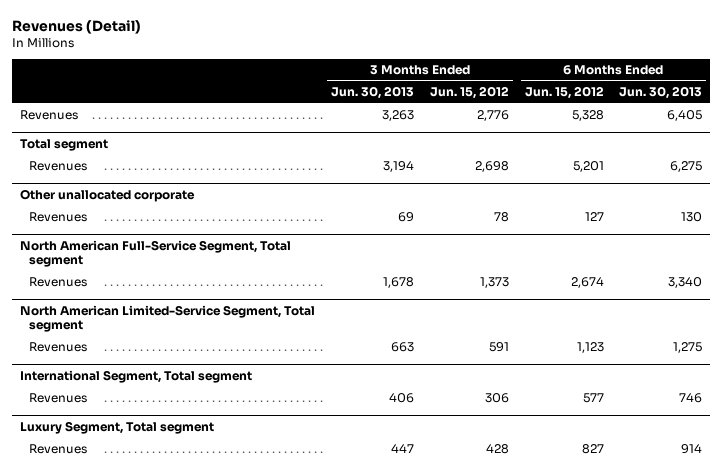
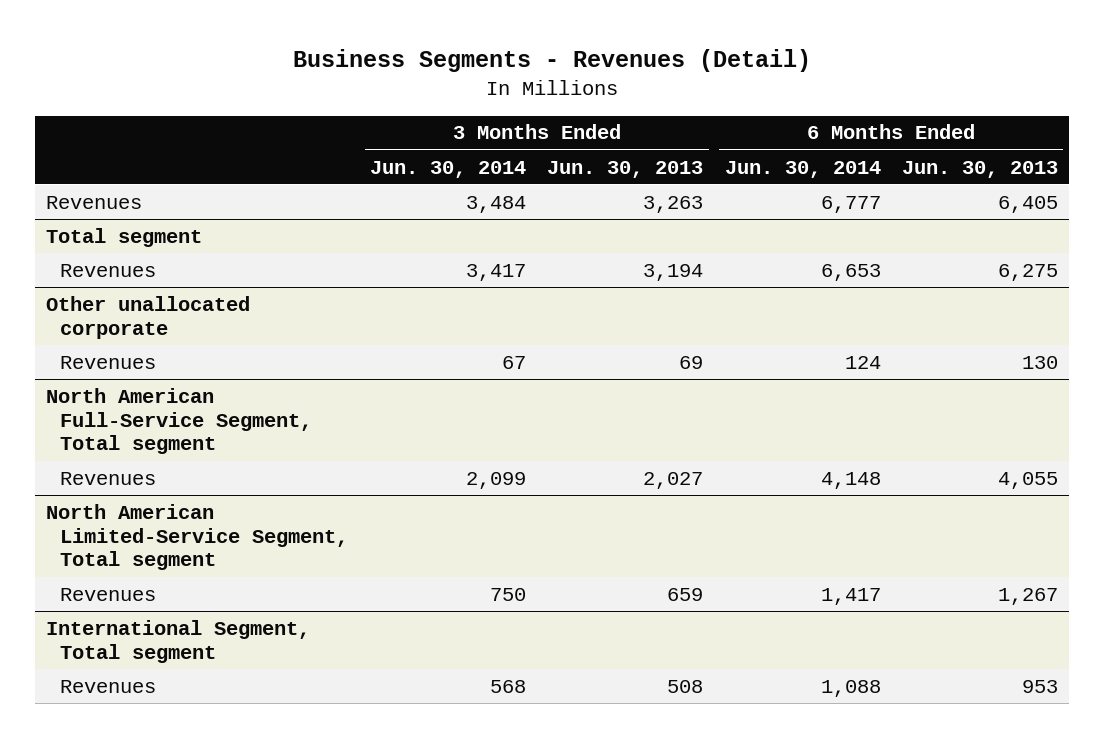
- Revenues (Detail)
+ Business Segments - Revenues (Detail)
- | 3 Months Ended Jun. 30, 2013 | 3 Months Ended Jun. 15, 2012 | 6 Months Ended Jun. 15, 2012 | 6 Months Ended Jun. 30, 2013
+ | 3 Months Ended Jun. 30, 2014 | 3 Months Ended Jun. 30, 2013 | 6 Months Ended Jun. 30, 2014 | 6 Months Ended Jun. 30, 2013
@ North American Full-Service Segment, Total segment
- Revenues | 1,678 | 1,373 | 2,674 | 3,340
+ Revenues | 2,099 | 2,027 | 4,148 | 4,055
@ North American Limited-Service Segment, Total segment
- Revenues | 663 | 591 | 1,123 | 1,275
+ Revenues | 750 | 659 | 1,417 | 1,267
@ International Segment, Total segment
- Revenues | 406 | 306 | 577 | 746
- Luxury Segment, Total segment
- Revenues | 447 | 428 | 827 | 914
@ International Segment, Total segment
+ Revenues | 568 | 508 | 1,088 | 953

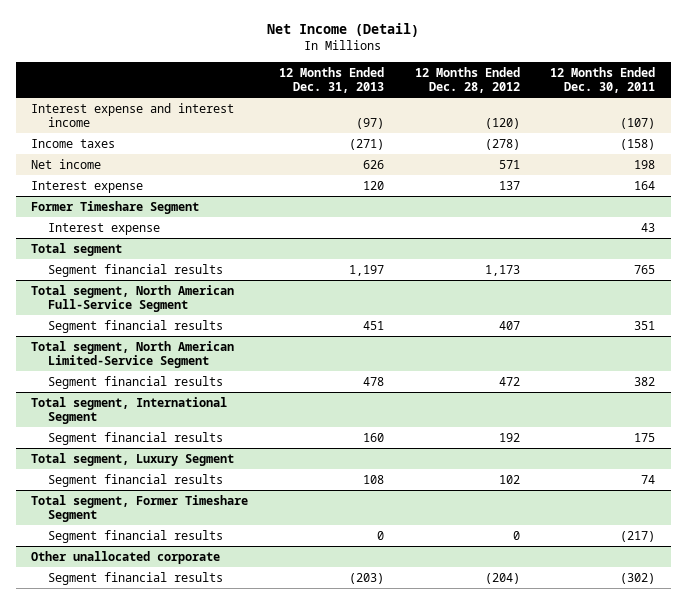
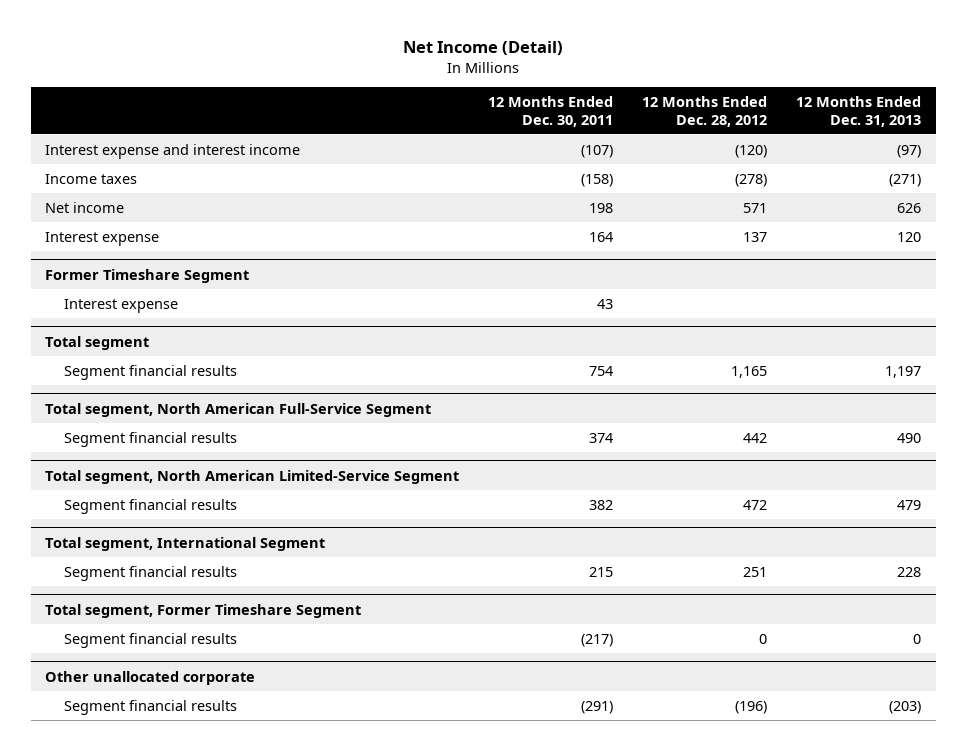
- | 12 Months Ended Dec. 31, 2013 | 12 Months Ended Dec. 28, 2012 | 12 Months Ended Dec. 30, 2011
+ | 12 Months Ended Dec. 30, 2011 | 12 Months Ended Dec. 28, 2012 | 12 Months Ended Dec. 31, 2013
@ Total segment
- Segment financial results | 1,197 | 1,173 | 765
+ Segment financial results | 754 | 1,165 | 1,197
@ Total segment, North American Full-Service Segment
- Segment financial results | 451 | 407 | 351
+ Segment financial results | 374 | 442 | 490
@ Total segment, North American Limited-Service Segment
- Segment financial results | 478 | 472 | 382
+ Segment financial results | 382 | 472 | 479
@ Total segment, International Segment
- Segment financial results | 160 | 192 | 175
- Total segment, Luxury Segment
- Segment financial results | 108 | 102 | 74
@ Total segment, International Segment
+ Segment financial results | 215 | 251 | 228
@ Other unallocated corporate
- Segment financial results | (203) | (204) | (302)
+ Segment financial results | (291) | (196) | (203)

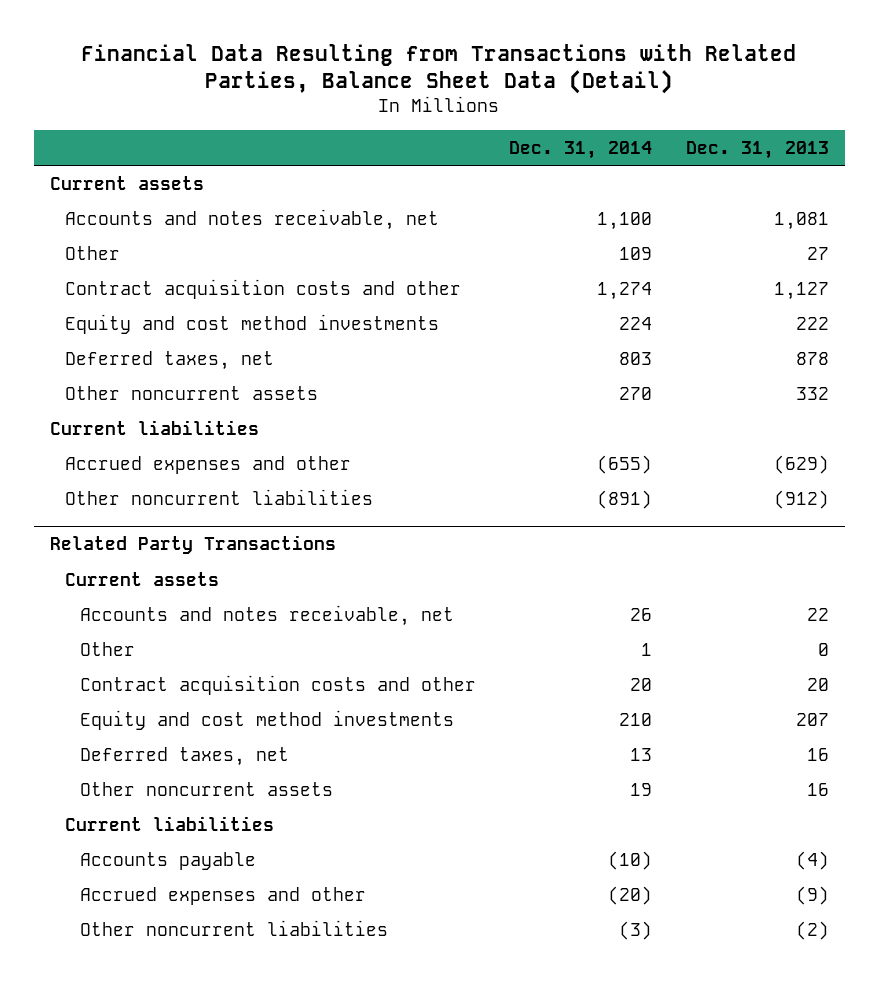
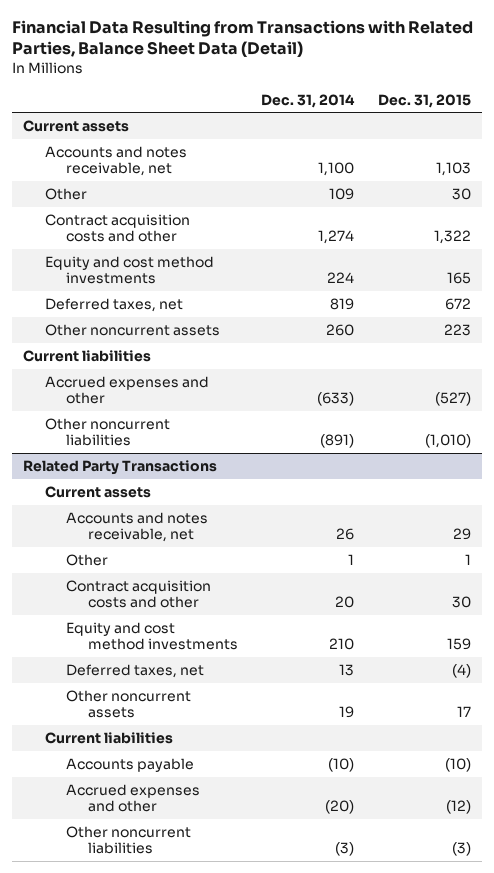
- | Dec. 31, 2014 | Dec. 31, 2013
+ | Dec. 31, 2014 | Dec. 31, 2015
- Deferred taxes, net | 803 | 878
- Other noncurrent assets | 270 | 332
+ Deferred taxes, net | 819 | 672
+ Other noncurrent assets | 260 | 223
- Accrued expenses and other | (655) | (629)
+ Accrued expenses and other | (633) | (527)

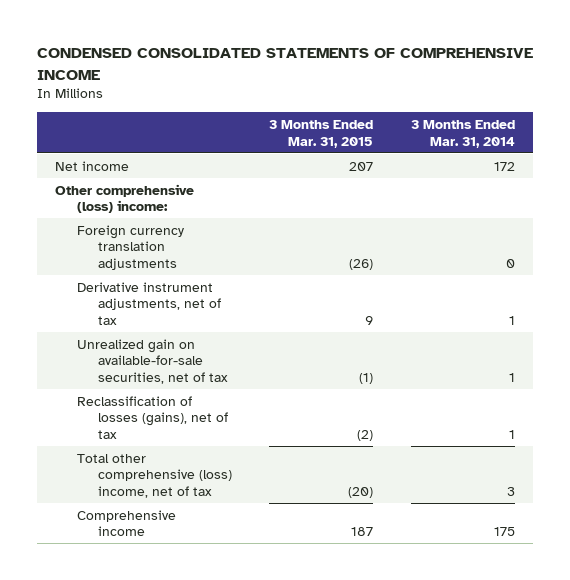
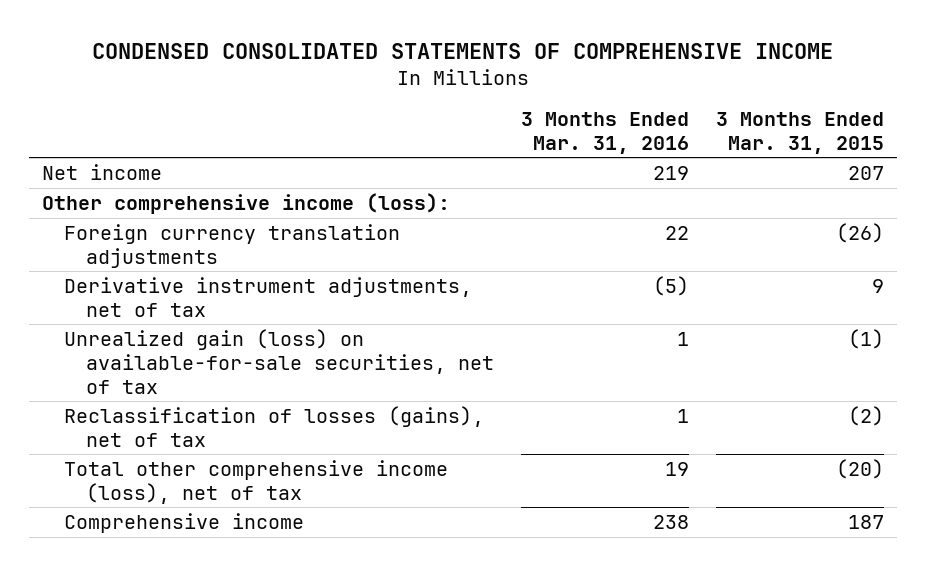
- | 3 Months Ended Mar. 31, 2015 | 3 Months Ended Mar. 31, 2014
+ | 3 Months Ended Mar. 31, 2016 | 3 Months Ended Mar. 31, 2015
- Other comprehensive (loss) income:
+ Other comprehensive income (loss):
- Unrealized gain on available-for-sale securities, net of tax | (1) | 1
+ Unrealized gain (loss) on available-for-sale securities, net of tax | 1 | (1)
- Total other comprehensive (loss) income, net of tax | (20) | 3
+ Total other comprehensive income (loss), net of tax | 19 | (20)

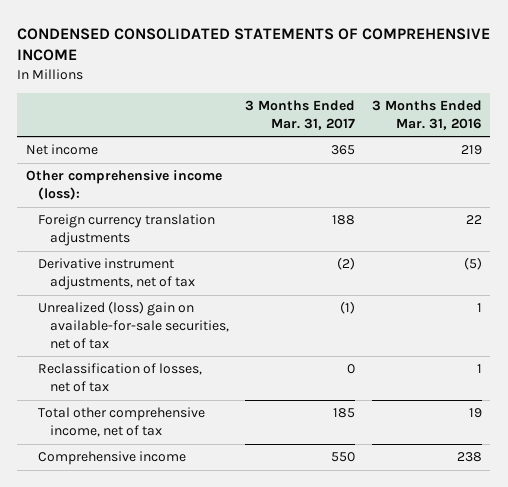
- | 3 Months Ended Mar. 31, 2016 | 3 Months Ended Mar. 31, 2015
+ | 3 Months Ended Mar. 31, 2017 | 3 Months Ended Mar. 31, 2016
- Unrealized gain (loss) on available-for-sale securities, net of tax | 1 | (1)
- Reclassification of losses (gains), net of tax | 1 | (2)
- Total other comprehensive income (loss), net of tax | 19 | (20)
+ Unrealized (loss) gain on available-for-sale securities, net of tax | (1) | 1
+ Reclassification of losses, net of tax | 0 | 1
+ Total other comprehensive income, net of tax | 185 | 19

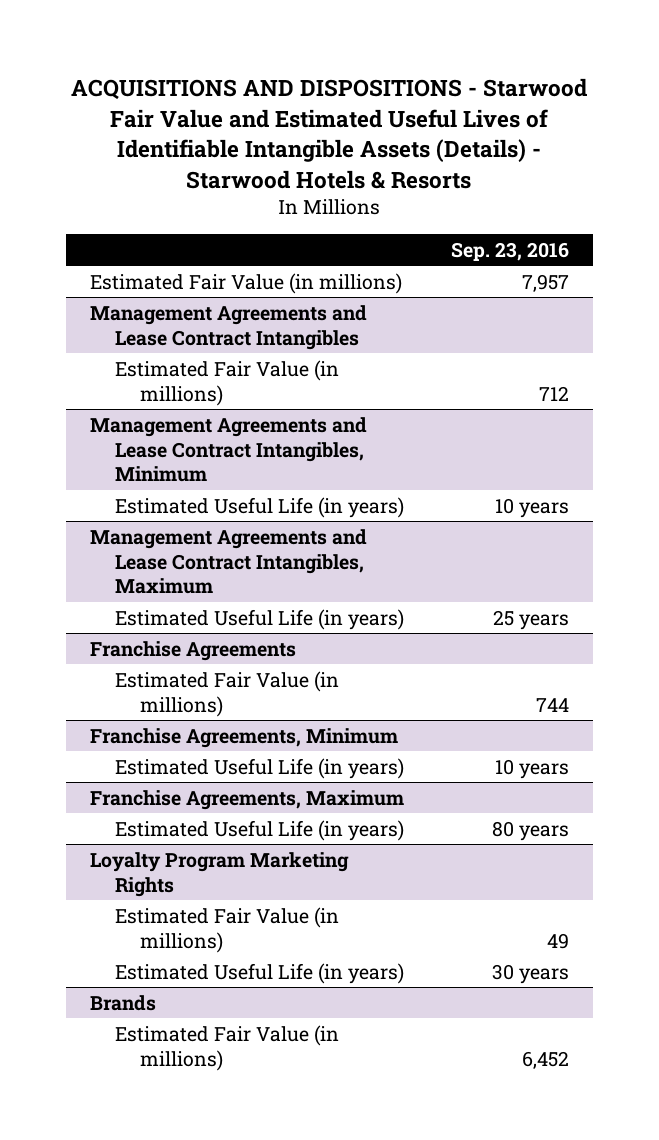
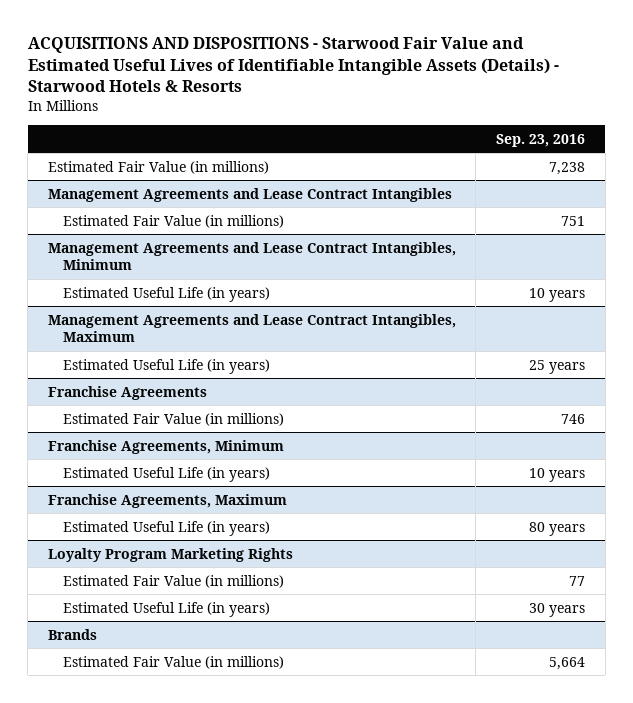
- Estimated Fair Value (in millions) | 7,957
+ Estimated Fair Value (in millions) | 7,238
@ Management Agreements and Lease Contract Intangibles
- Estimated Fair Value (in millions) | 712
+ Estimated Fair Value (in millions) | 751
@ Franchise Agreements
- Estimated Fair Value (in millions) | 744
+ Estimated Fair Value (in millions) | 746
@ Loyalty Program Marketing Rights
- Estimated Fair Value (in millions) | 49
+ Estimated Fair Value (in millions) | 77
@ Brands
- Estimated Fair Value (in millions) | 6,452
+ Estimated Fair Value (in millions) | 5,664

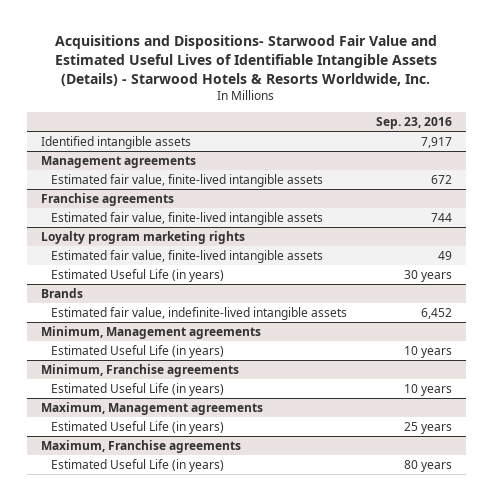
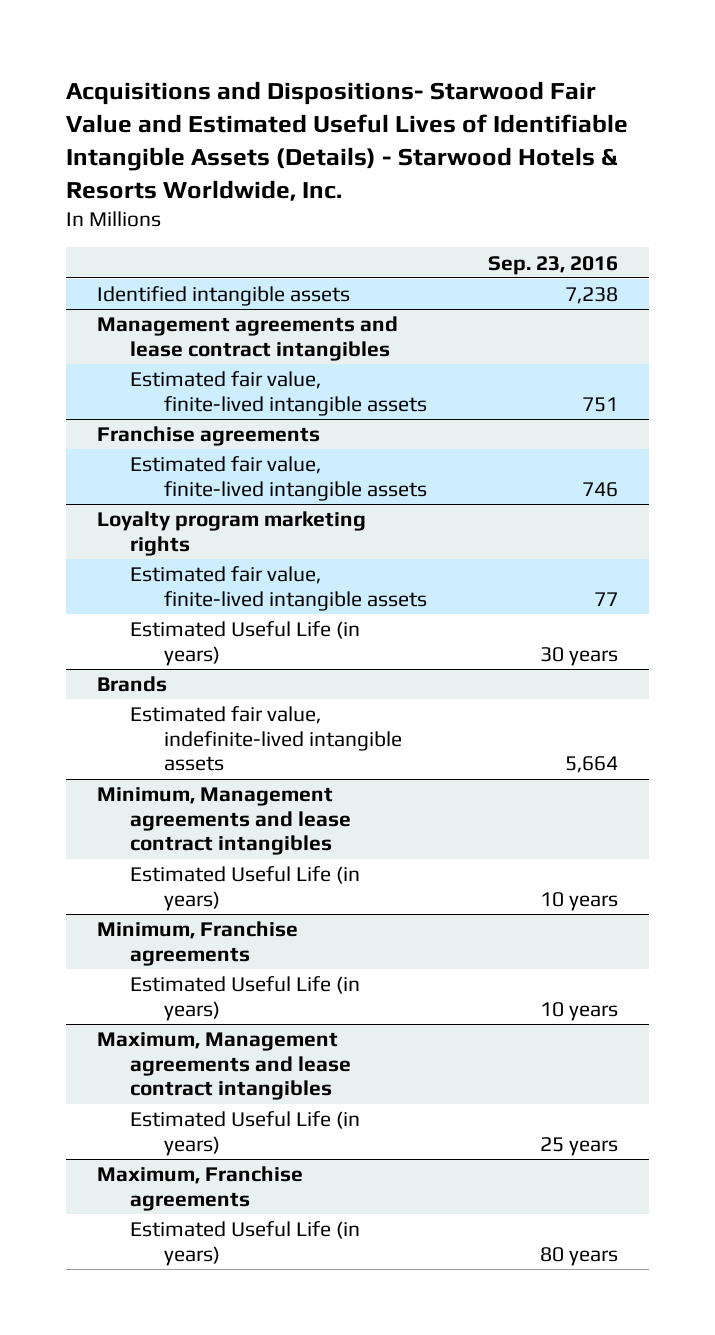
- Identified intangible assets | 7,917
- Management agreements
- Estimated fair value, finite-lived intangible assets | 672
+ Identified intangible assets | 7,238
+ Management agreements and lease contract intangibles
+ Estimated fair value, finite-lived intangible assets | 751
@ Franchise agreements
- Estimated fair value, finite-lived intangible assets | 744
+ Estimated fair value, finite-lived intangible assets | 746
@ Loyalty program marketing rights
- Estimated fair value, finite-lived intangible assets | 49
+ Estimated fair value, finite-lived intangible assets | 77
@ Brands
- Estimated fair value, indefinite-lived intangible assets | 6,452
- Minimum, Management agreements
@ Brands
+ Estimated fair value, indefinite-lived intangible assets | 5,664
+ Minimum, Management agreements and lease contract intangibles
- Maximum, Management agreements
+ Maximum, Management agreements and lease contract intangibles

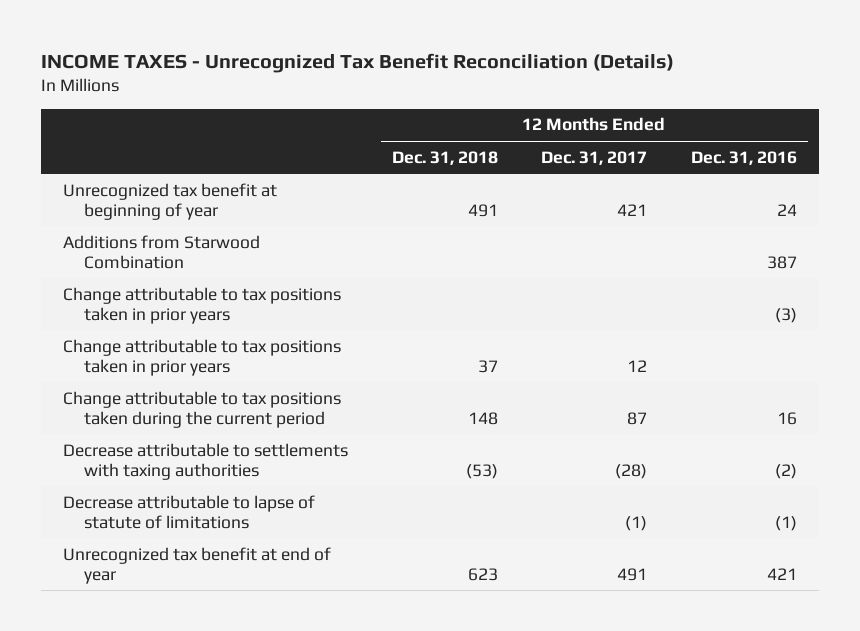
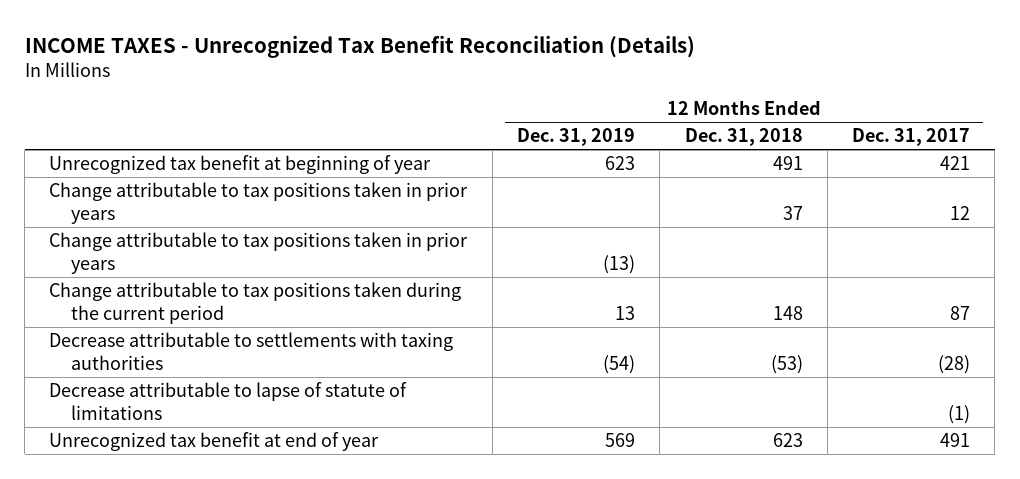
- | 12 Months Ended Dec. 31, 2018 | 12 Months Ended Dec. 31, 2017 | 12 Months Ended Dec. 31, 2016
+ | 12 Months Ended Dec. 31, 2019 | 12 Months Ended Dec. 31, 2018 | 12 Months Ended Dec. 31, 2017
- Additions from Starwood Combination | | | 387
moved down: Change attributable to tax positions taken in prior years | (13) | |

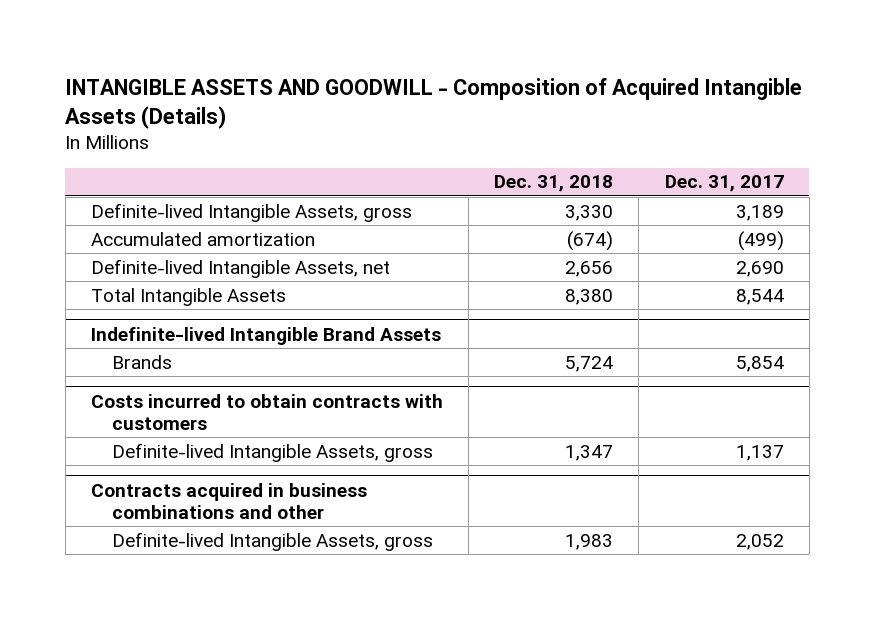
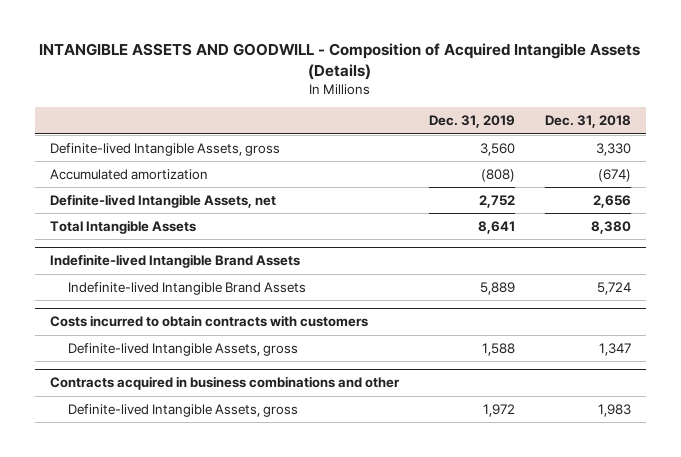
- | Dec. 31, 2018 | Dec. 31, 2017
+ | Dec. 31, 2019 | Dec. 31, 2018
@ Indefinite-lived Intangible Brand Assets
- Brands | 5,724 | 5,854
+ Indefinite-lived Intangible Brand Assets | 5,889 | 5,724

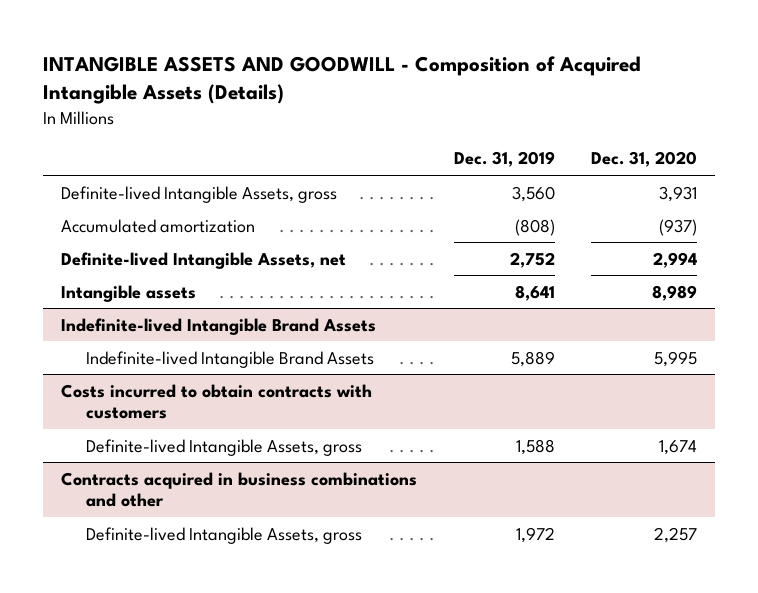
- | Dec. 31, 2019 | Dec. 31, 2018
+ | Dec. 31, 2019 | Dec. 31, 2020
- Total Intangible Assets | 8,641 | 8,380
+ Intangible assets | 8,641 | 8,989

